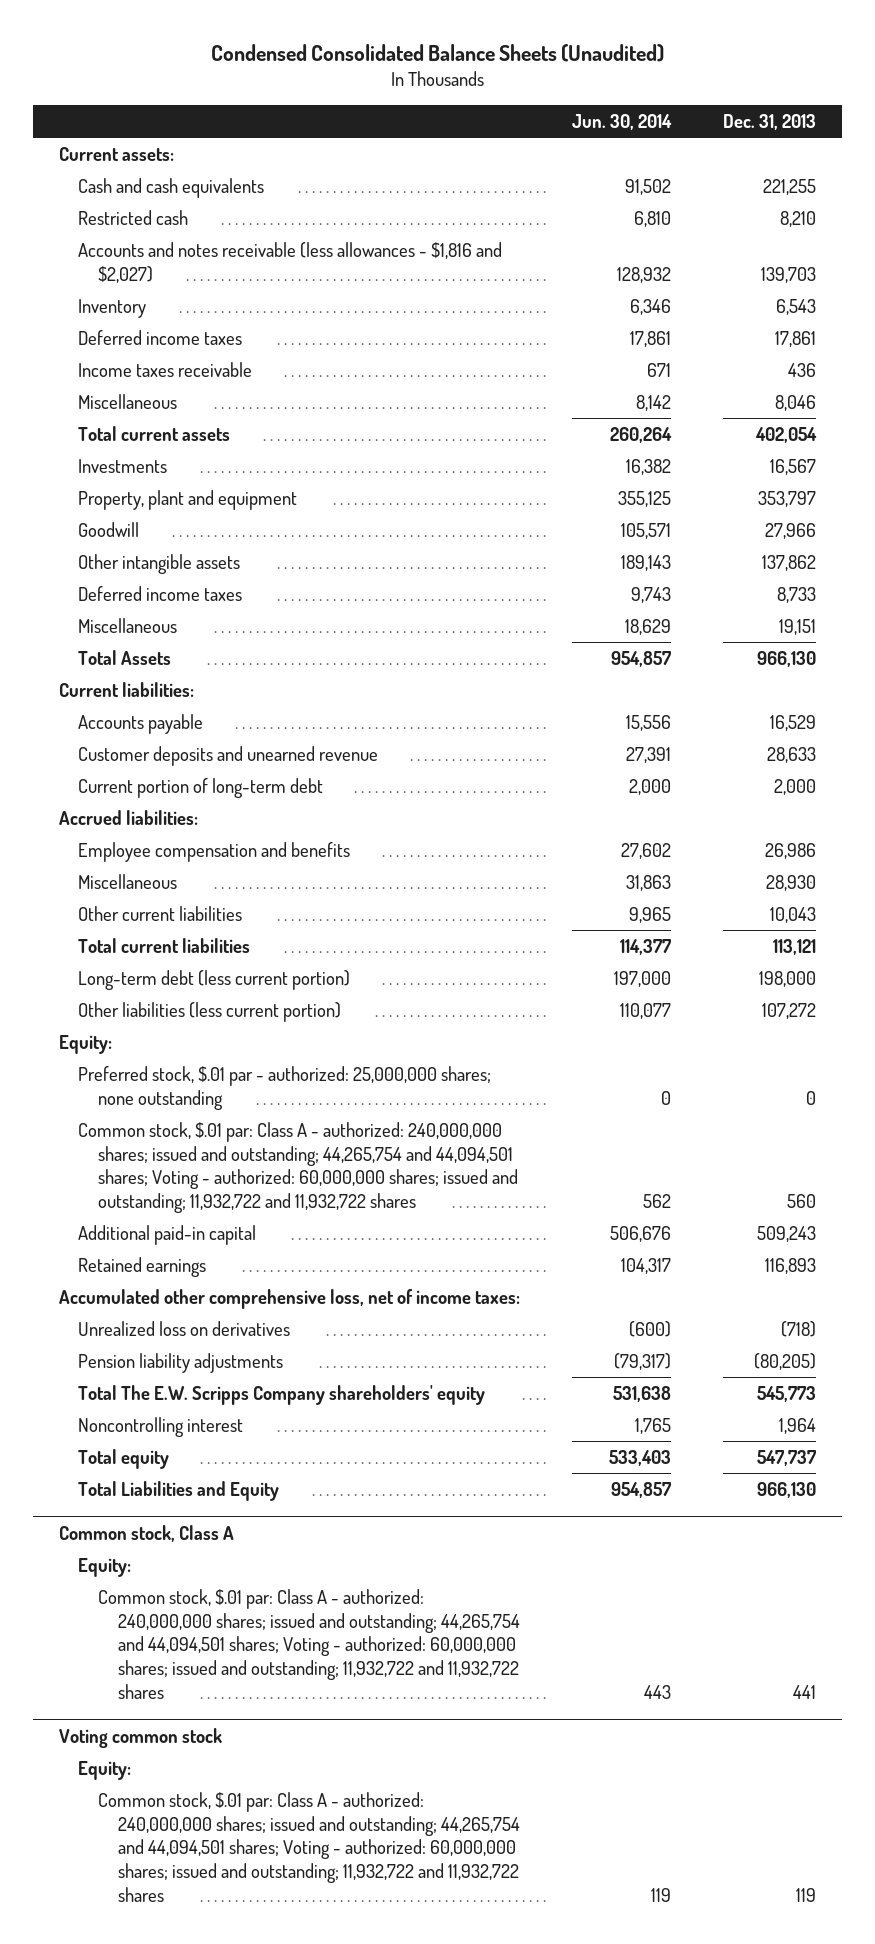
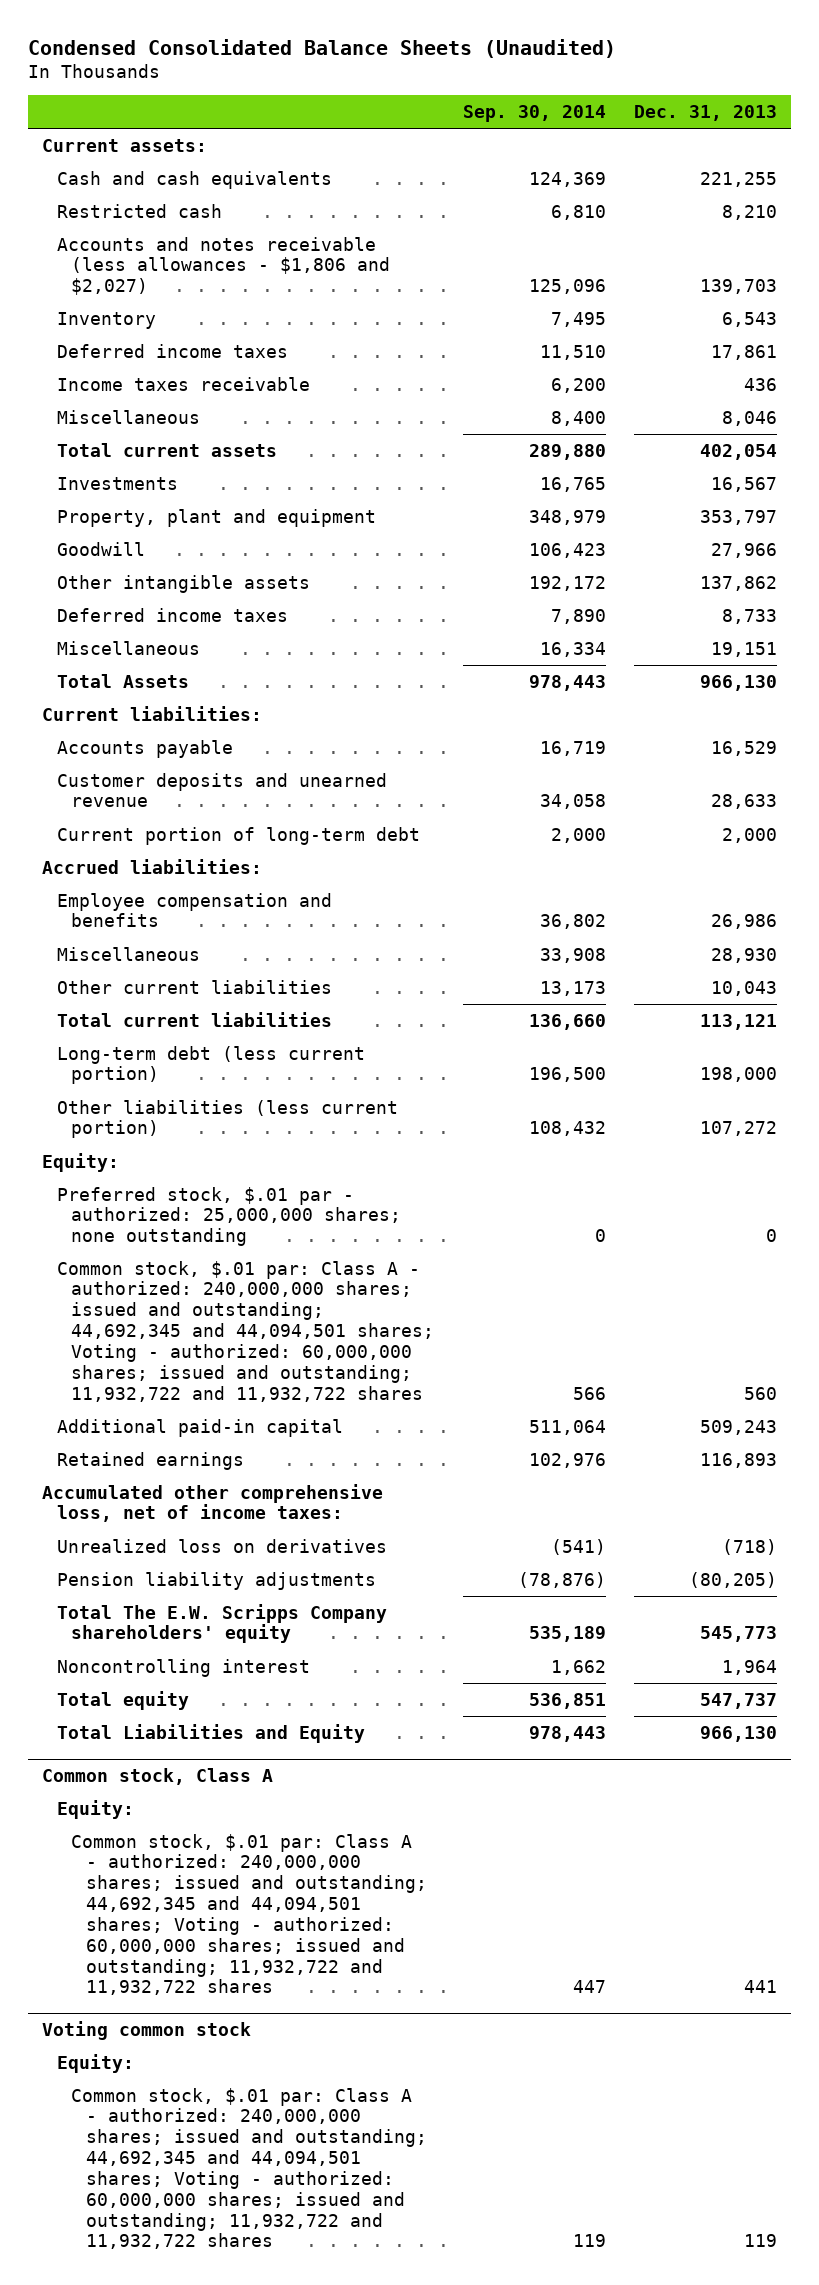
- | Jun. 30, 2014 | Dec. 31, 2013
+ | Sep. 30, 2014 | Dec. 31, 2013
- Accounts and notes receivable (less allowances - $1,816 and $2,027) | 128,932 | 139,703
+ Accounts and notes receivable (less allowances - $1,806 and $2,027) | 125,096 | 139,703
- Common stock, $.01 par: Class A - authorized: 240,000,000 shares; issued and outstanding; 44,265,754 and 44,094,501 shares; Voting - authorized: 60,000,000 shares; issued and outstanding; 11,932,722 and 11,932,722 shares | 562 | 560
+ Common stock, $.01 par: Class A - authorized: 240,000,000 shares; issued and outstanding; 44,692,345 and 44,094,501 shares; Voting - authorized: 60,000,000 shares; issued and outstanding; 11,932,722 and 11,932,722 shares | 566 | 560
@ Common stock, Class A
- Common stock, $.01 par: Class A - authorized: 240,000,000 shares; issued and outstanding; 44,265,754 and 44,094,501 shares; Voting - authorized: 60,000,000 shares; issued and outstanding; 11,932,722 and 11,932,722 shares | 443 | 441
+ Common stock, $.01 par: Class A - authorized: 240,000,000 shares; issued and outstanding; 44,692,345 and 44,094,501 shares; Voting - authorized: 60,000,000 shares; issued and outstanding; 11,932,722 and 11,932,722 shares | 447 | 441
@ Voting common stock
- Common stock, $.01 par: Class A - authorized: 240,000,000 shares; issued and outstanding; 44,265,754 and 44,094,501 shares; Voting - authorized: 60,000,000 shares; issued and outstanding; 11,932,722 and 11,932,722 shares | 119 | 119
+ Common stock, $.01 par: Class A - authorized: 240,000,000 shares; issued and outstanding; 44,692,345 and 44,094,501 shares; Voting - authorized: 60,000,000 shares; issued and outstanding; 11,932,722 and 11,932,722 shares | 119 | 119

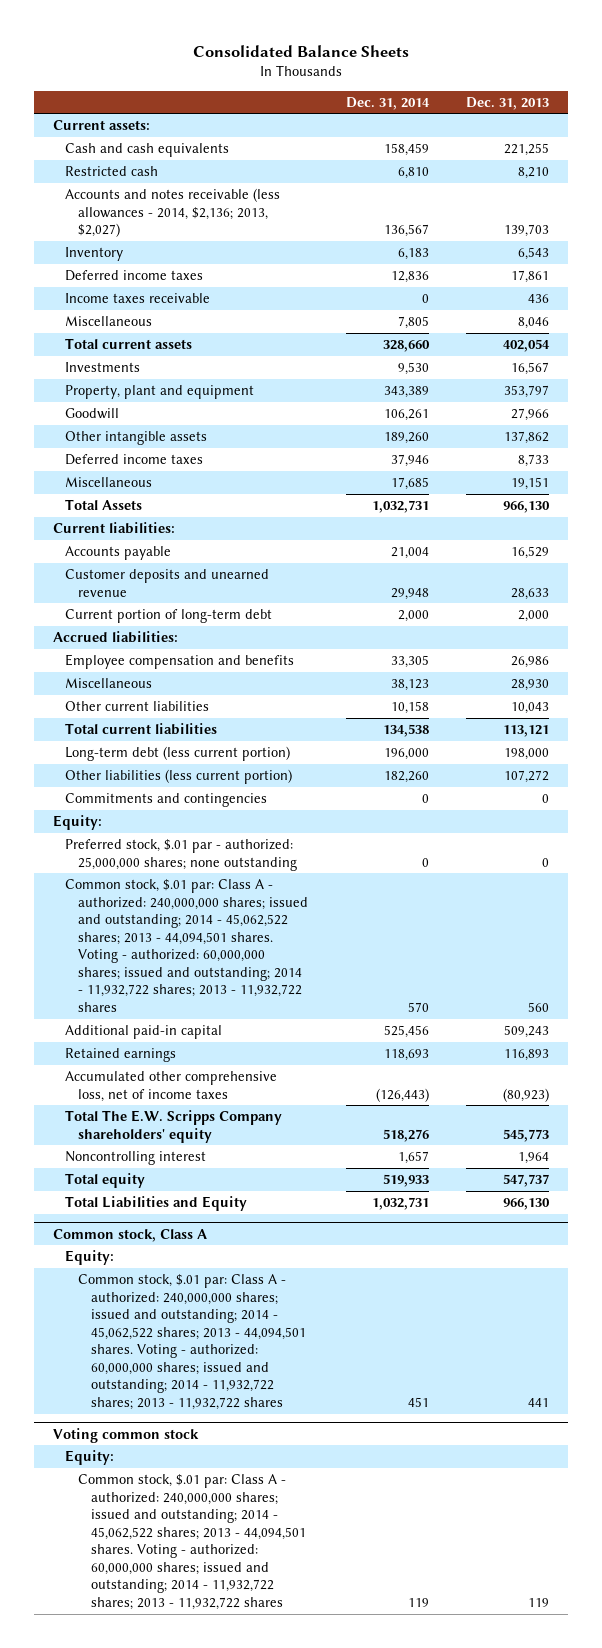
- Condensed Consolidated Balance Sheets (Unaudited)
+ Consolidated Balance Sheets
- | Sep. 30, 2014 | Dec. 31, 2013
+ | Dec. 31, 2014 | Dec. 31, 2013
- Accounts and notes receivable (less allowances - $1,806 and $2,027) | 125,096 | 139,703
+ Accounts and notes receivable (less allowances - 2014, $2,136; 2013, $2,027) | 136,567 | 139,703
+ Commitments and contingencies | 0 | 0
- Common stock, $.01 par: Class A - authorized: 240,000,000 shares; issued and outstanding; 44,692,345 and 44,094,501 shares; Voting - authorized: 60,000,000 shares; issued and outstanding; 11,932,722 and 11,932,722 shares | 566 | 560
+ Common stock, $.01 par: Class A - authorized: 240,000,000 shares; issued and outstanding; 2014 - 45,062,522 shares; 2013 - 44,094,501 shares. Voting - authorized: 60,000,000 shares; issued and outstanding; 2014 - 11,932,722 shares; 2013 - 11,932,722 shares | 570 | 560
- Accumulated other comprehensive loss, net of income taxes:
- Unrealized loss on derivatives | (541) | (718)
- Pension liability adjustments | (78,876) | (80,205)
+ Accumulated other comprehensive loss, net of income taxes | (126,443) | (80,923)
@ Common stock, Class A
- Common stock, $.01 par: Class A - authorized: 240,000,000 shares; issued and outstanding; 44,692,345 and 44,094,501 shares; Voting - authorized: 60,000,000 shares; issued and outstanding; 11,932,722 and 11,932,722 shares | 447 | 441
+ Common stock, $.01 par: Class A - authorized: 240,000,000 shares; issued and outstanding; 2014 - 45,062,522 shares; 2013 - 44,094,501 shares. Voting - authorized: 60,000,000 shares; issued and outstanding; 2014 - 11,932,722 shares; 2013 - 11,932,722 shares | 451 | 441
@ Voting common stock
- Common stock, $.01 par: Class A - authorized: 240,000,000 shares; issued and outstanding; 44,692,345 and 44,094,501 shares; Voting - authorized: 60,000,000 shares; issued and outstanding; 11,932,722 and 11,932,722 shares | 119 | 119
+ Common stock, $.01 par: Class A - authorized: 240,000,000 shares; issued and outstanding; 2014 - 45,062,522 shares; 2013 - 44,094,501 shares. Voting - authorized: 60,000,000 shares; issued and outstanding; 2014 - 11,932,722 shares; 2013 - 11,932,722 shares | 119 | 119

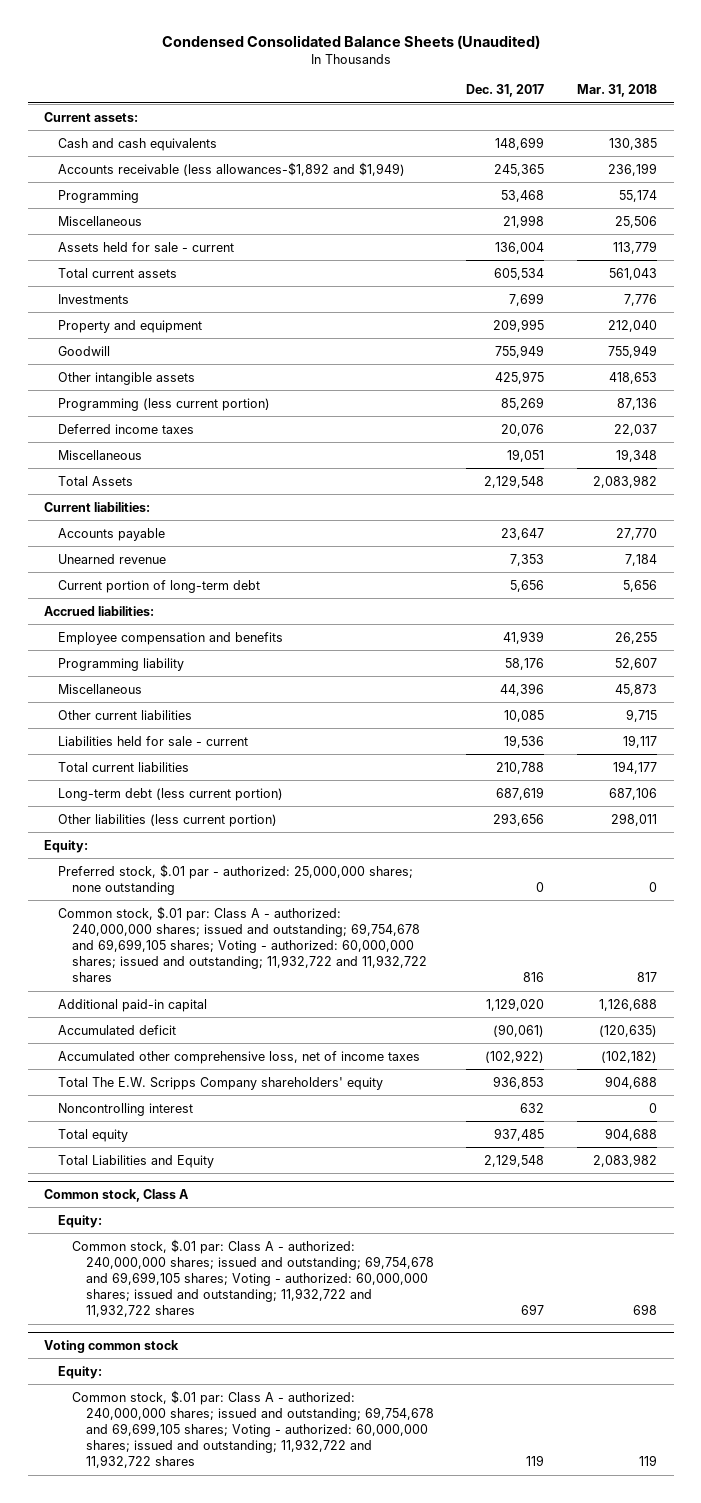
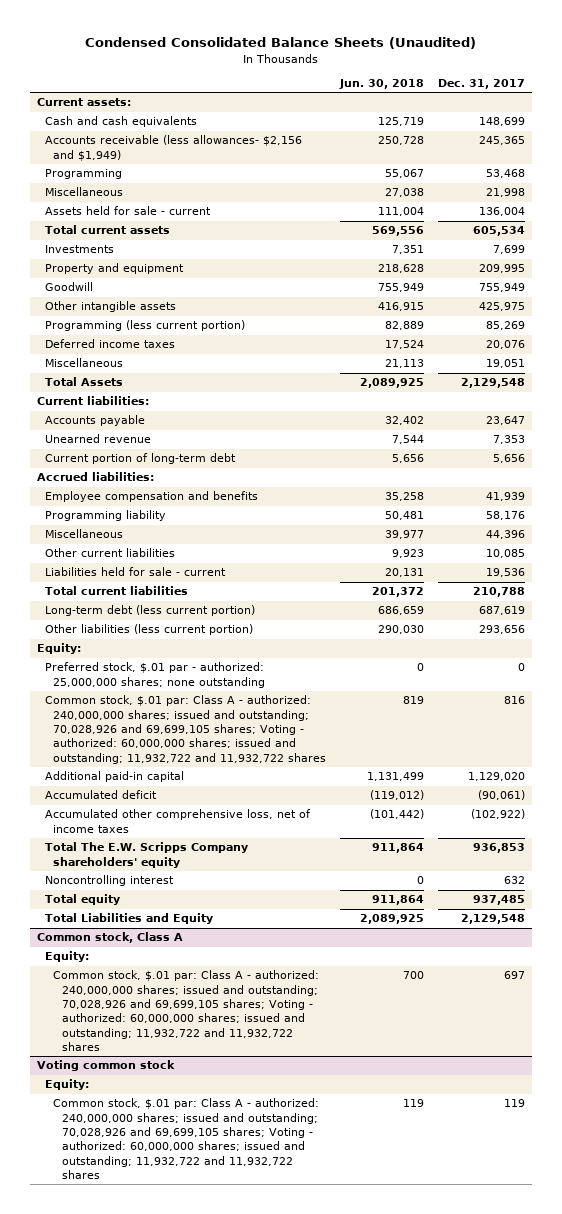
- | Dec. 31, 2017 | Mar. 31, 2018
+ | Jun. 30, 2018 | Dec. 31, 2017
- Accounts receivable (less allowances-$1,892 and $1,949) | 245,365 | 236,199
+ Accounts receivable (less allowances- $2,156 and $1,949) | 250,728 | 245,365
- Common stock, $.01 par: Class A - authorized: 240,000,000 shares; issued and outstanding; 69,754,678 and 69,699,105 shares; Voting - authorized: 60,000,000 shares; issued and outstanding; 11,932,722 and 11,932,722 shares | 816 | 817
+ Common stock, $.01 par: Class A - authorized: 240,000,000 shares; issued and outstanding; 70,028,926 and 69,699,105 shares; Voting - authorized: 60,000,000 shares; issued and outstanding; 11,932,722 and 11,932,722 shares | 819 | 816
@ Common stock, Class A
- Common stock, $.01 par: Class A - authorized: 240,000,000 shares; issued and outstanding; 69,754,678 and 69,699,105 shares; Voting - authorized: 60,000,000 shares; issued and outstanding; 11,932,722 and 11,932,722 shares | 697 | 698
+ Common stock, $.01 par: Class A - authorized: 240,000,000 shares; issued and outstanding; 70,028,926 and 69,699,105 shares; Voting - authorized: 60,000,000 shares; issued and outstanding; 11,932,722 and 11,932,722 shares | 700 | 697
@ Voting common stock
- Common stock, $.01 par: Class A - authorized: 240,000,000 shares; issued and outstanding; 69,754,678 and 69,699,105 shares; Voting - authorized: 60,000,000 shares; issued and outstanding; 11,932,722 and 11,932,722 shares | 119 | 119
+ Common stock, $.01 par: Class A - authorized: 240,000,000 shares; issued and outstanding; 70,028,926 and 69,699,105 shares; Voting - authorized: 60,000,000 shares; issued and outstanding; 11,932,722 and 11,932,722 shares | 119 | 119

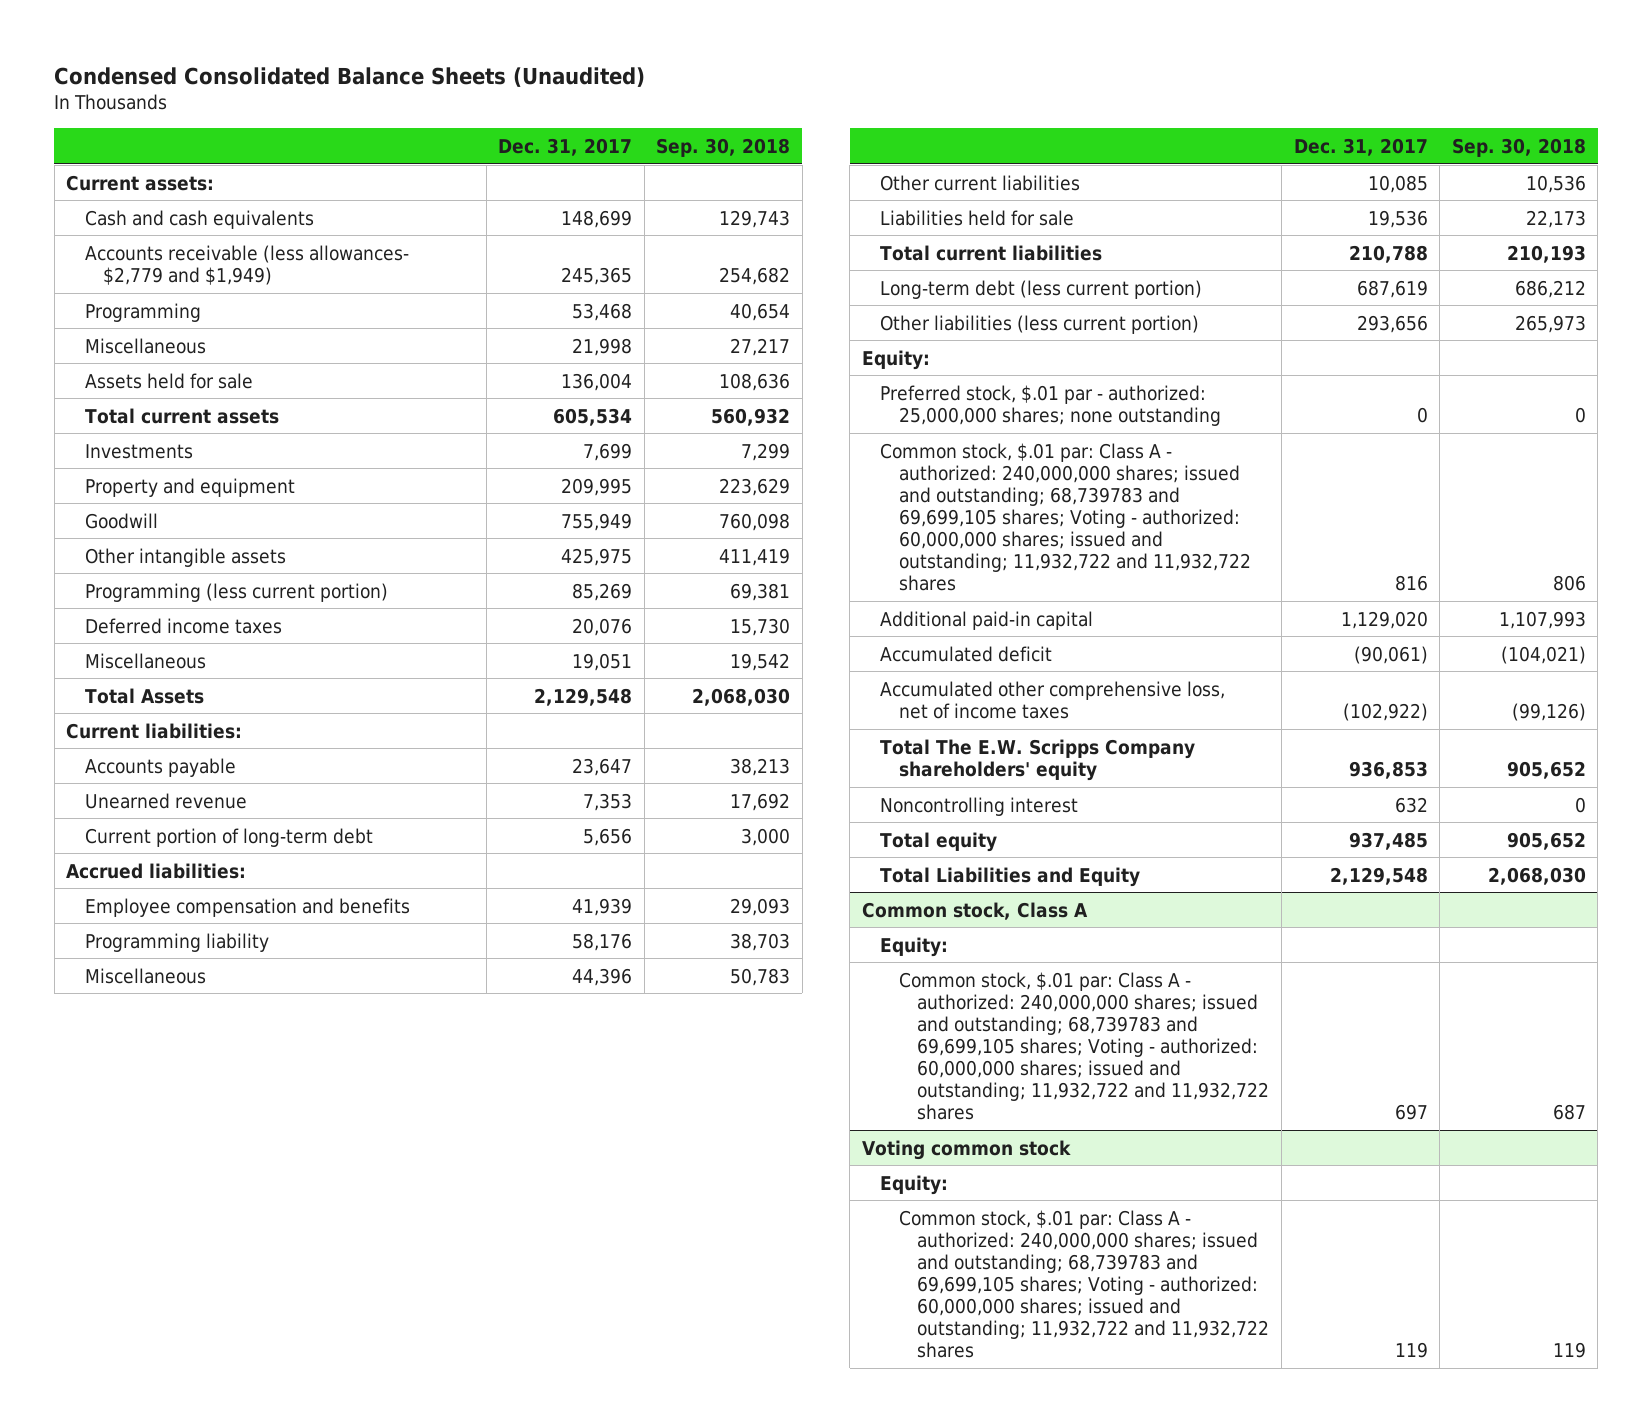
- | Jun. 30, 2018 | Dec. 31, 2017
+ | Dec. 31, 2017 | Sep. 30, 2018
- Accounts receivable (less allowances- $2,156 and $1,949) | 250,728 | 245,365
+ Accounts receivable (less allowances- $2,779 and $1,949) | 245,365 | 254,682
- Assets held for sale - current | 111,004 | 136,004
+ Assets held for sale | 136,004 | 108,636
- Liabilities held for sale - current | 20,131 | 19,536
+ Liabilities held for sale | 19,536 | 22,173
- Common stock, $.01 par: Class A - authorized: 240,000,000 shares; issued and outstanding; 70,028,926 and 69,699,105 shares; Voting - authorized: 60,000,000 shares; issued and outstanding; 11,932,722 and 11,932,722 shares | 819 | 816
+ Common stock, $.01 par: Class A - authorized: 240,000,000 shares; issued and outstanding; 68,739783 and 69,699,105 shares; Voting - authorized: 60,000,000 shares; issued and outstanding; 11,932,722 and 11,932,722 shares | 816 | 806
@ Common stock, Class A
- Common stock, $.01 par: Class A - authorized: 240,000,000 shares; issued and outstanding; 70,028,926 and 69,699,105 shares; Voting - authorized: 60,000,000 shares; issued and outstanding; 11,932,722 and 11,932,722 shares | 700 | 697
+ Common stock, $.01 par: Class A - authorized: 240,000,000 shares; issued and outstanding; 68,739783 and 69,699,105 shares; Voting - authorized: 60,000,000 shares; issued and outstanding; 11,932,722 and 11,932,722 shares | 697 | 687
@ Voting common stock
- Common stock, $.01 par: Class A - authorized: 240,000,000 shares; issued and outstanding; 70,028,926 and 69,699,105 shares; Voting - authorized: 60,000,000 shares; issued and outstanding; 11,932,722 and 11,932,722 shares | 119 | 119
+ Common stock, $.01 par: Class A - authorized: 240,000,000 shares; issued and outstanding; 68,739783 and 69,699,105 shares; Voting - authorized: 60,000,000 shares; issued and outstanding; 11,932,722 and 11,932,722 shares | 119 | 119

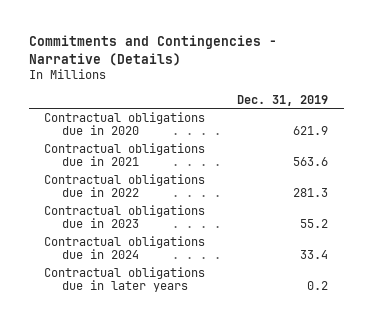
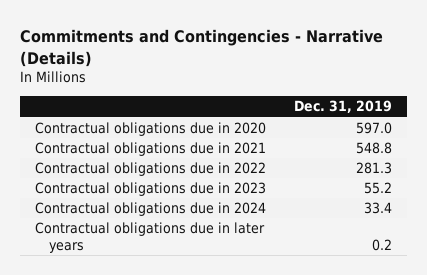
- Contractual obligations due in 2020 | 621.9
- Contractual obligations due in 2021 | 563.6
+ Contractual obligations due in 2020 | 597.0
+ Contractual obligations due in 2021 | 548.8

